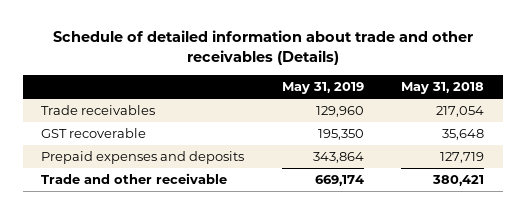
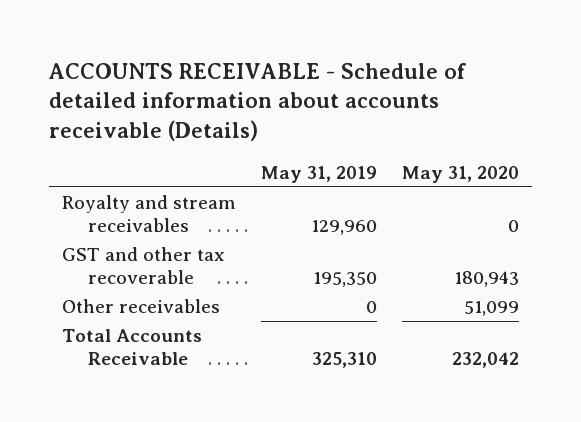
- Schedule of detailed information about trade and other receivables (Details)
+ ACCOUNTS RECEIVABLE - Schedule of detailed information about accounts receivable (Details)
- | May 31, 2019 | May 31, 2018
+ | May 31, 2019 | May 31, 2020
- Trade receivables | 129,960 | 217,054
- GST recoverable | 195,350 | 35,648
- Prepaid expenses and deposits | 343,864 | 127,719
- Trade and other receivable | 669,174 | 380,421
+ Royalty and stream receivables | 129,960 | 0
+ GST and other tax recoverable | 195,350 | 180,943
+ Other receivables | 0 | 51,099
+ Total Accounts Receivable | 325,310 | 232,042

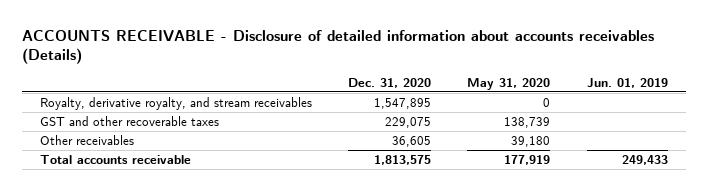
- ACCOUNTS RECEIVABLE - Schedule of detailed information about accounts receivable (Details)
+ ACCOUNTS RECEIVABLE - Disclosure of detailed information about accounts receivables (Details)
- | May 31, 2019 | May 31, 2020
+ | Dec. 31, 2020 | May 31, 2020 | Jun. 01, 2019
- Royalty and stream receivables | 129,960 | 0
- GST and other tax recoverable | 195,350 | 180,943
- Other receivables | 0 | 51,099
- Total Accounts Receivable | 325,310 | 232,042
+ Royalty, derivative royalty, and stream receivables | 1,547,895 | 0 |
+ GST and other recoverable taxes | 229,075 | 138,739 |
+ Other receivables | 36,605 | 39,180 |
+ Total accounts receivable | 1,813,575 | 177,919 | 249,433

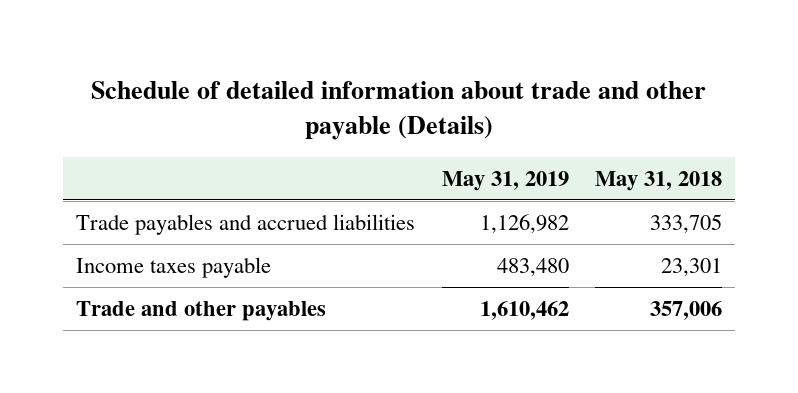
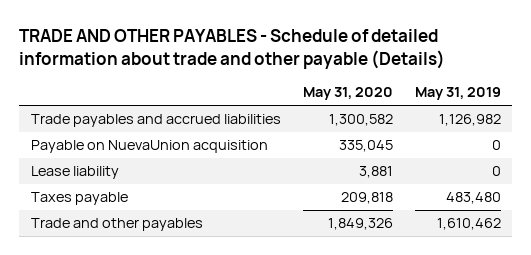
- Schedule of detailed information about trade and other payable (Details)
+ TRADE AND OTHER PAYABLES - Schedule of detailed information about trade and other payable (Details)
- | May 31, 2019 | May 31, 2018
+ | May 31, 2020 | May 31, 2019
- Income taxes payable | 483,480 | 23,301
+ Payable on NuevaUnion acquisition | 335,045 | 0
+ Lease liability | 3,881 | 0
+ Taxes payable | 209,818 | 483,480

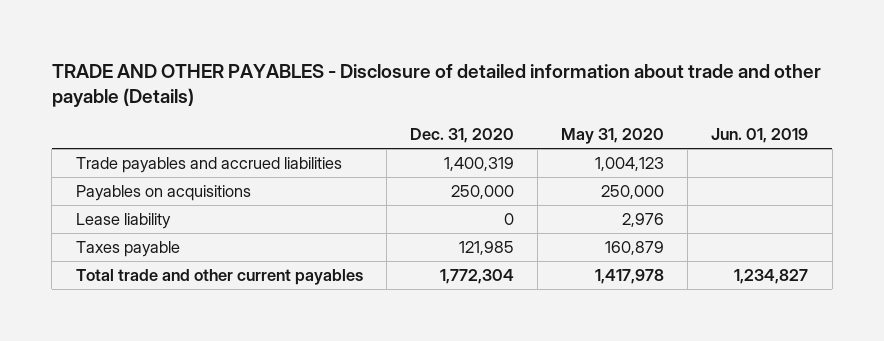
- TRADE AND OTHER PAYABLES - Schedule of detailed information about trade and other payable (Details)
+ TRADE AND OTHER PAYABLES - Disclosure of detailed information about trade and other payable (Details)
- | May 31, 2020 | May 31, 2019
+ | Dec. 31, 2020 | May 31, 2020 | Jun. 01, 2019
- Trade payables and accrued liabilities | 1,300,582 | 1,126,982
- Payable on NuevaUnion acquisition | 335,045 | 0
- Lease liability | 3,881 | 0
- Taxes payable | 209,818 | 483,480
- Trade and other payables | 1,849,326 | 1,610,462
+ Trade payables and accrued liabilities | 1,400,319 | 1,004,123 |
+ Payables on acquisitions | 250,000 | 250,000 |
+ Lease liability | 0 | 2,976 |
+ Taxes payable | 121,985 | 160,879 |
+ Total trade and other current payables | 1,772,304 | 1,417,978 | 1,234,827

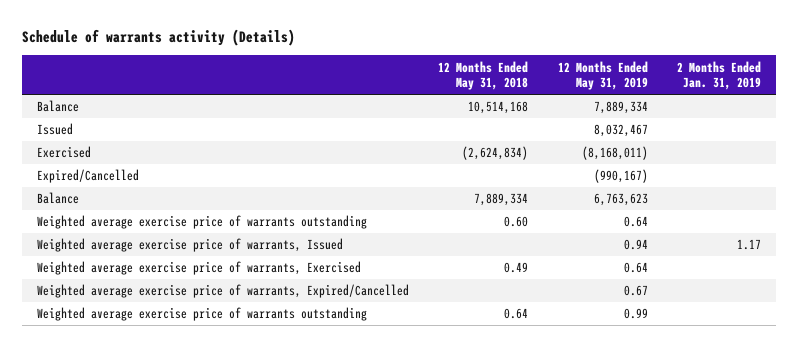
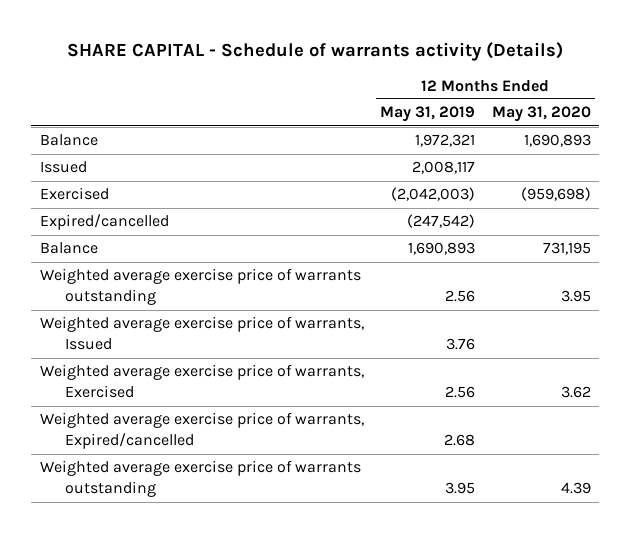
- Schedule of warrants activity (Details)
+ SHARE CAPITAL - Schedule of warrants activity (Details)
- | 12 Months Ended May 31, 2018 | 12 Months Ended May 31, 2019 | 2 Months Ended Jan. 31, 2019
+ | 12 Months Ended May 31, 2019 | 12 Months Ended May 31, 2020
- Balance | 10,514,168 | 7,889,334 |
- Issued | | 8,032,467 |
- Exercised | (2,624,834) | (8,168,011) |
- Expired/Cancelled | | (990,167) |
- Balance | 7,889,334 | 6,763,623 |
- Weighted average exercise price of warrants outstanding | 0.60 | 0.64 |
- Weighted average exercise price of warrants, Issued | | 0.94 | 1.17
- Weighted average exercise price of warrants, Exercised | 0.49 | 0.64 |
- Weighted average exercise price of warrants, Expired/Cancelled | | 0.67 |
- Weighted average exercise price of warrants outstanding | 0.64 | 0.99 |
+ Balance | 1,972,321 | 1,690,893
+ Issued | 2,008,117 |
+ Exercised | (2,042,003) | (959,698)
+ Expired/cancelled | (247,542) |
+ Balance | 1,690,893 | 731,195
+ Weighted average exercise price of warrants outstanding | 2.56 | 3.95
+ Weighted average exercise price of warrants, Issued | 3.76 |
+ Weighted average exercise price of warrants, Exercised | 2.56 | 3.62
+ Weighted average exercise price of warrants, Expired/cancelled | 2.68 |
+ Weighted average exercise price of warrants outstanding | 3.95 | 4.39

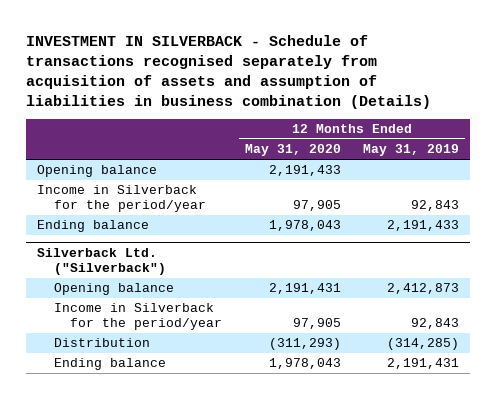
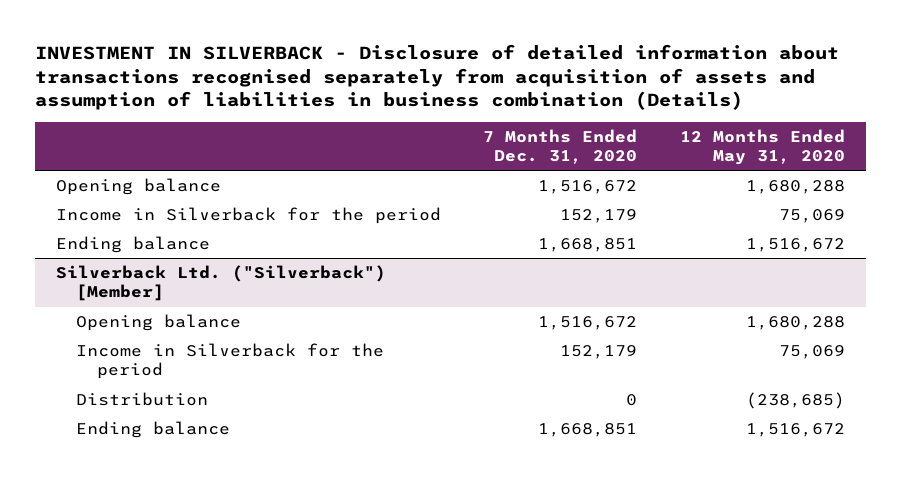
- INVESTMENT IN SILVERBACK - Schedule of transactions recognised separately from acquisition of assets and assumption of liabilities in business combination (Details)
+ INVESTMENT IN SILVERBACK - Disclosure of detailed information about transactions recognised separately from acquisition of assets and assumption of liabilities in business combination (Details)
- | 12 Months Ended May 31, 2020 | 12 Months Ended May 31, 2019
+ | 7 Months Ended Dec. 31, 2020 | 12 Months Ended May 31, 2020
- Opening balance | 2,191,433 |
- Income in Silverback for the period/year | 97,905 | 92,843
- Ending balance | 1,978,043 | 2,191,433
- Silverback Ltd. ("Silverback")
- Opening balance | 2,191,431 | 2,412,873
- Income in Silverback for the period/year | 97,905 | 92,843
- Distribution | (311,293) | (314,285)
- Ending balance | 1,978,043 | 2,191,431
+ Opening balance | 1,516,672 | 1,680,288
+ Income in Silverback for the period | 152,179 | 75,069
+ Ending balance | 1,668,851 | 1,516,672
+ Silverback Ltd. ("Silverback") [Member]
+ Opening balance | 1,516,672 | 1,680,288
+ Income in Silverback for the period | 152,179 | 75,069
+ Distribution | 0 | (238,685)
+ Ending balance | 1,668,851 | 1,516,672

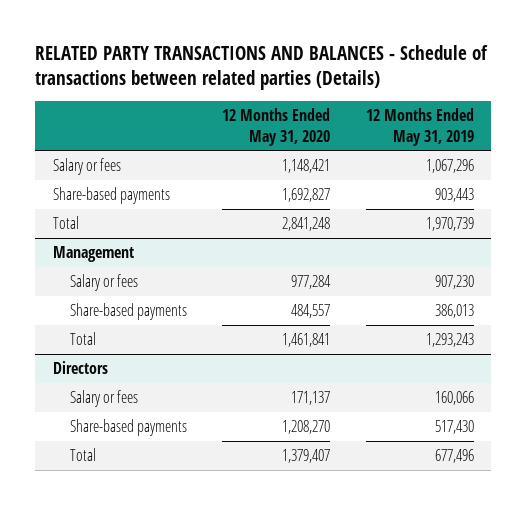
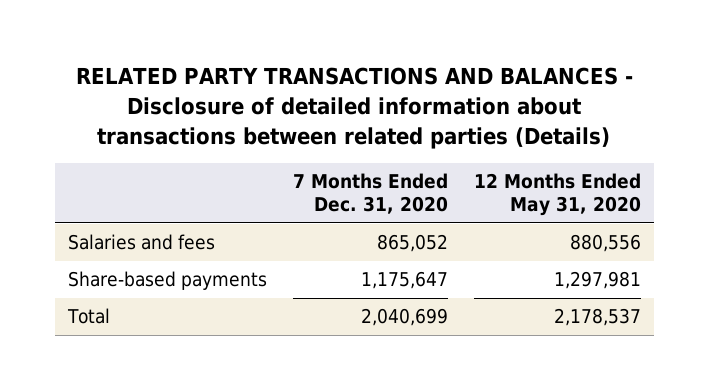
- RELATED PARTY TRANSACTIONS AND BALANCES - Schedule of transactions between related parties (Details)
+ RELATED PARTY TRANSACTIONS AND BALANCES - Disclosure of detailed information about transactions between related parties (Details)
- | 12 Months Ended May 31, 2020 | 12 Months Ended May 31, 2019
+ | 7 Months Ended Dec. 31, 2020 | 12 Months Ended May 31, 2020
- Salary or fees | 1,148,421 | 1,067,296
- Share-based payments | 1,692,827 | 903,443
- Total | 2,841,248 | 1,970,739
- Management
- Salary or fees | 977,284 | 907,230
- Share-based payments | 484,557 | 386,013
- Total | 1,461,841 | 1,293,243
- Directors
- Salary or fees | 171,137 | 160,066
- Share-based payments | 1,208,270 | 517,430
- Total | 1,379,407 | 677,496
+ Salaries and fees | 865,052 | 880,556
+ Share-based payments | 1,175,647 | 1,297,981
+ Total | 2,040,699 | 2,178,537

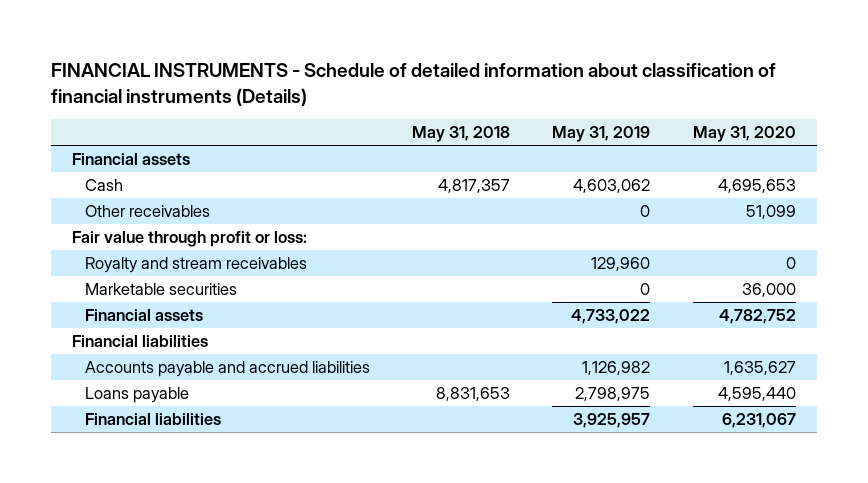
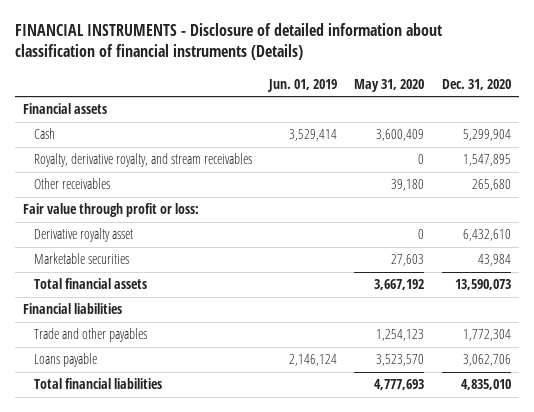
- FINANCIAL INSTRUMENTS - Schedule of detailed information about classification of financial instruments (Details)
+ FINANCIAL INSTRUMENTS - Disclosure of detailed information about classification of financial instruments (Details)
- | May 31, 2018 | May 31, 2019 | May 31, 2020
+ | Jun. 01, 2019 | May 31, 2020 | Dec. 31, 2020
- Cash | 4,817,357 | 4,603,062 | 4,695,653
- Other receivables | | 0 | 51,099
+ Cash | 3,529,414 | 3,600,409 | 5,299,904
+ Royalty, derivative royalty, and stream receivables | | 0 | 1,547,895
+ Other receivables | | 39,180 | 265,680
- Royalty and stream receivables | | 129,960 | 0
- Marketable securities | | 0 | 36,000
- Financial assets | | 4,733,022 | 4,782,752
+ Derivative royalty asset | | 0 | 6,432,610
+ Marketable securities | | 27,603 | 43,984
+ Total financial assets | | 3,667,192 | 13,590,073
- Accounts payable and accrued liabilities | | 1,126,982 | 1,635,627
- Loans payable | 8,831,653 | 2,798,975 | 4,595,440
- Financial liabilities | | 3,925,957 | 6,231,067
+ Trade and other payables | | 1,254,123 | 1,772,304
+ Loans payable | 2,146,124 | 3,523,570 | 3,062,706
+ Total financial liabilities | | 4,777,693 | 4,835,010

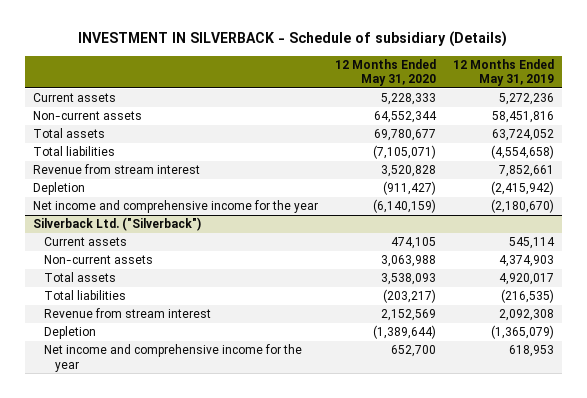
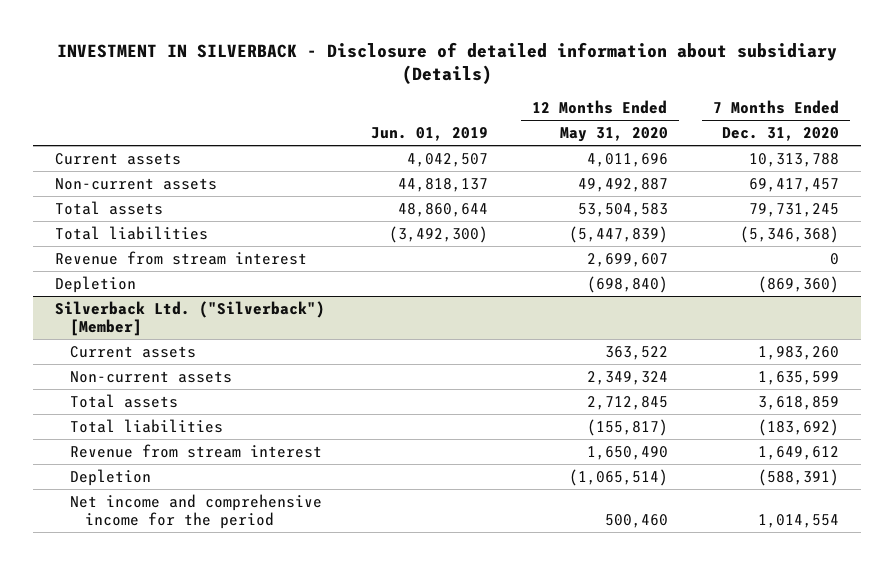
- INVESTMENT IN SILVERBACK - Schedule of subsidiary (Details)
+ INVESTMENT IN SILVERBACK - Disclosure of detailed information about subsidiary (Details)
- | 12 Months Ended May 31, 2020 | 12 Months Ended May 31, 2019
+ | Jun. 01, 2019 | 12 Months Ended May 31, 2020 | 7 Months Ended Dec. 31, 2020
- Current assets | 5,228,333 | 5,272,236
- Non-current assets | 64,552,344 | 58,451,816
- Total assets | 69,780,677 | 63,724,052
- Total liabilities | (7,105,071) | (4,554,658)
- Revenue from stream interest | 3,520,828 | 7,852,661
- Depletion | (911,427) | (2,415,942)
- Net income and comprehensive income for the year | (6,140,159) | (2,180,670)
- Silverback Ltd. ("Silverback")
- Current assets | 474,105 | 545,114
- Non-current assets | 3,063,988 | 4,374,903
- Total assets | 3,538,093 | 4,920,017
- Total liabilities | (203,217) | (216,535)
- Revenue from stream interest | 2,152,569 | 2,092,308
- Depletion | (1,389,644) | (1,365,079)
- Net income and comprehensive income for the year | 652,700 | 618,953
+ Current assets | 4,042,507 | 4,011,696 | 10,313,788
+ Non-current assets | 44,818,137 | 49,492,887 | 69,417,457
+ Total assets | 48,860,644 | 53,504,583 | 79,731,245
+ Total liabilities | (3,492,300) | (5,447,839) | (5,346,368)
+ Revenue from stream interest | | 2,699,607 | 0
+ Depletion | | (698,840) | (869,360)
+ Silverback Ltd. ("Silverback") [Member]
+ Current assets | | 363,522 | 1,983,260
+ Non-current assets | | 2,349,324 | 1,635,599
+ Total assets | | 2,712,845 | 3,618,859
+ Total liabilities | | (155,817) | (183,692)
+ Revenue from stream interest | | 1,650,490 | 1,649,612
+ Depletion | | (1,065,514) | (588,391)
+ Net income and comprehensive income for the period | | 500,460 | 1,014,554

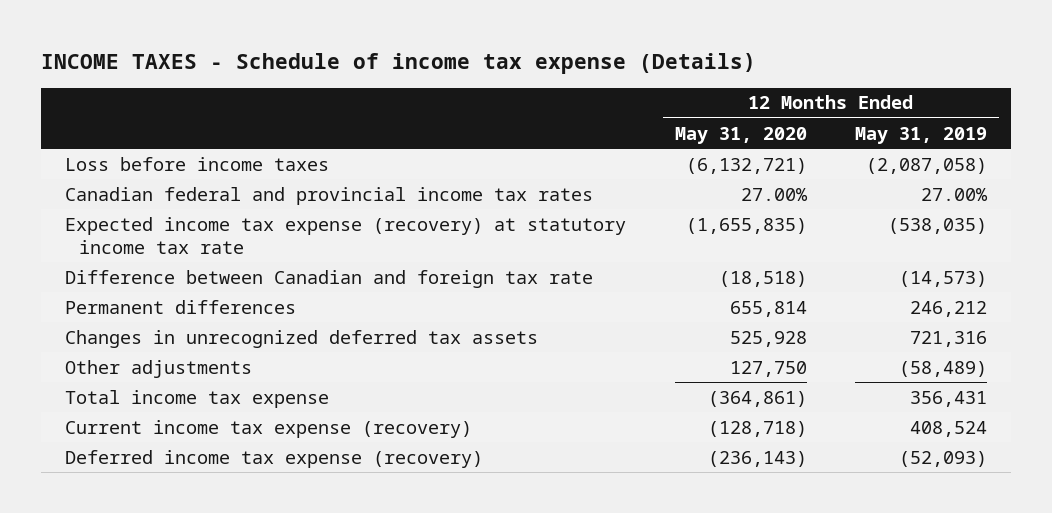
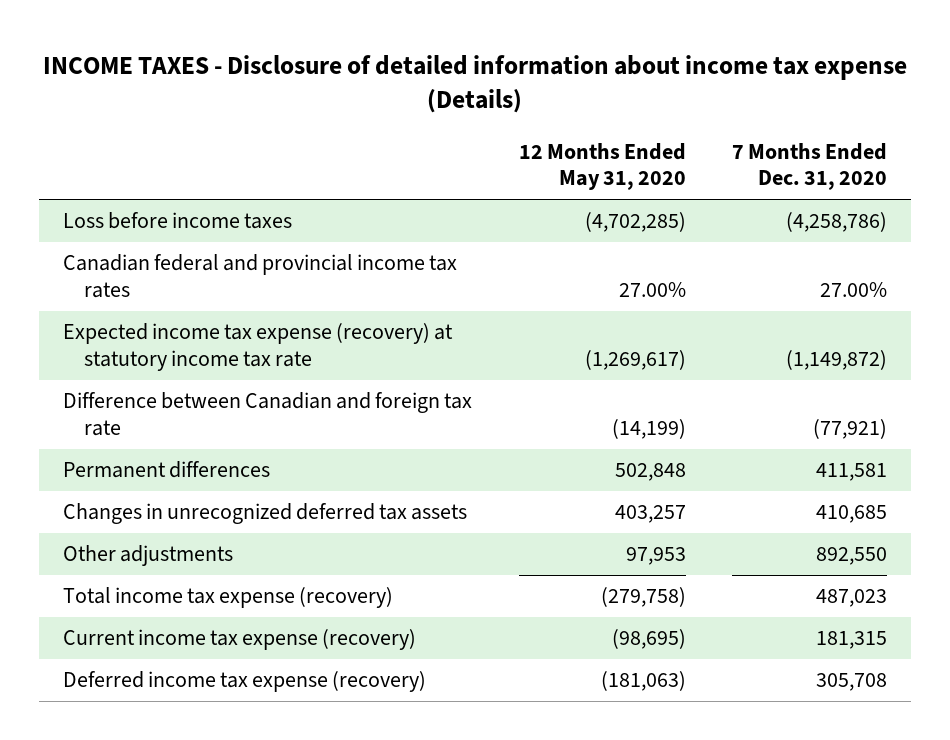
- INCOME TAXES - Schedule of income tax expense (Details)
+ INCOME TAXES - Disclosure of detailed information about income tax expense (Details)
- | 12 Months Ended May 31, 2020 | 12 Months Ended May 31, 2019
+ | 12 Months Ended May 31, 2020 | 7 Months Ended Dec. 31, 2020
- Loss before income taxes | (6,132,721) | (2,087,058)
+ Loss before income taxes | (4,702,285) | (4,258,786)
- Expected income tax expense (recovery) at statutory income tax rate | (1,655,835) | (538,035)
- Difference between Canadian and foreign tax rate | (18,518) | (14,573)
- Permanent differences | 655,814 | 246,212
- Changes in unrecognized deferred tax assets | 525,928 | 721,316
- Other adjustments | 127,750 | (58,489)
- Total income tax expense | (364,861) | 356,431
- Current income tax expense (recovery) | (128,718) | 408,524
- Deferred income tax expense (recovery) | (236,143) | (52,093)
+ Expected income tax expense (recovery) at statutory income tax rate | (1,269,617) | (1,149,872)
+ Difference between Canadian and foreign tax rate | (14,199) | (77,921)
+ Permanent differences | 502,848 | 411,581
+ Changes in unrecognized deferred tax assets | 403,257 | 410,685
+ Other adjustments | 97,953 | 892,550
+ Total income tax expense (recovery) | (279,758) | 487,023
+ Current income tax expense (recovery) | (98,695) | 181,315
+ Deferred income tax expense (recovery) | (181,063) | 305,708

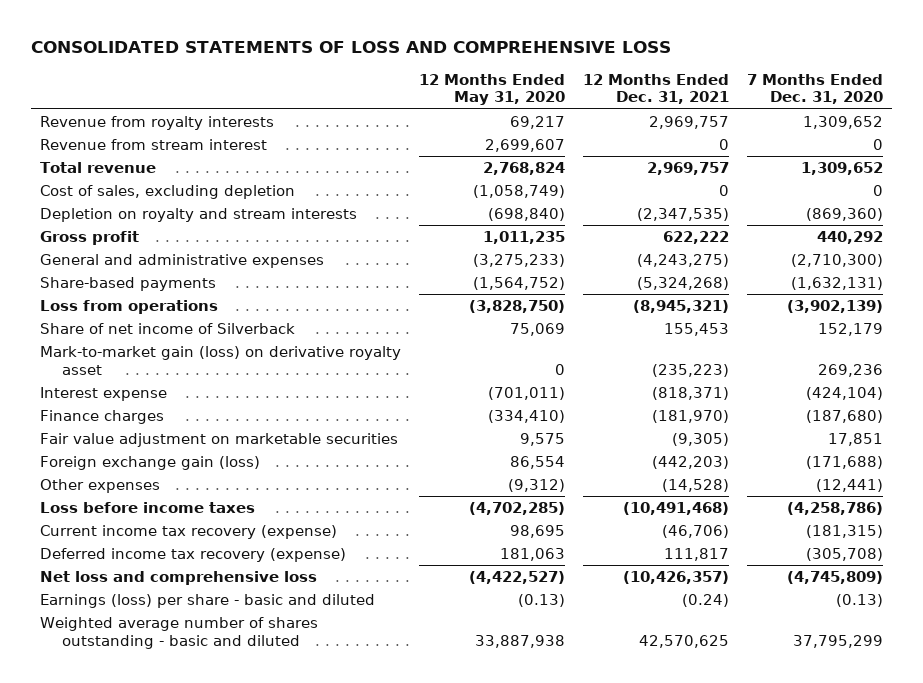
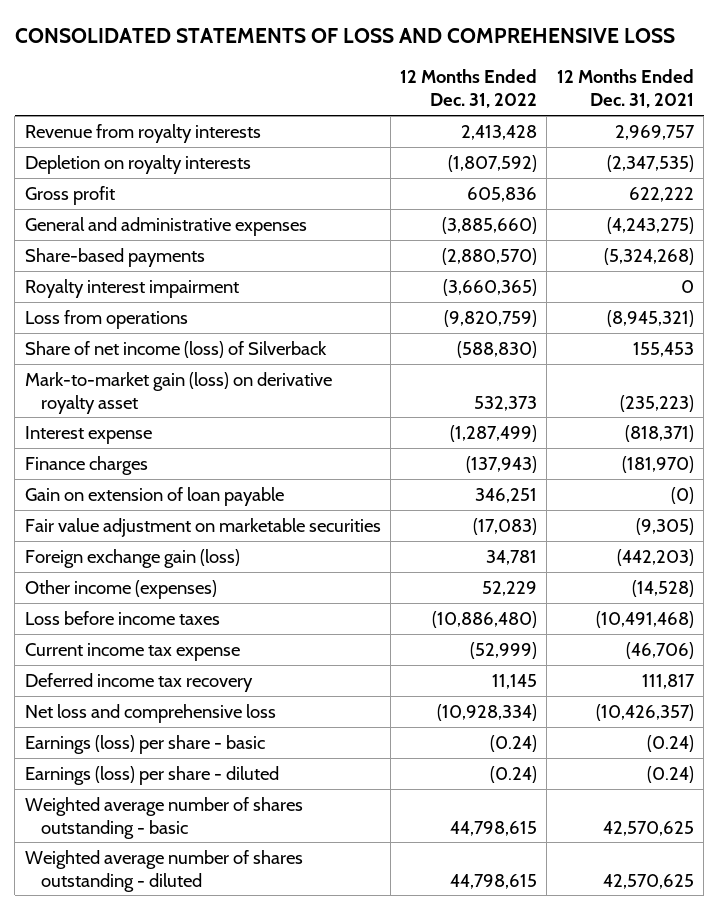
- | 12 Months Ended May 31, 2020 | 12 Months Ended Dec. 31, 2021 | 7 Months Ended Dec. 31, 2020
+ | 12 Months Ended Dec. 31, 2022 | 12 Months Ended Dec. 31, 2021
- Revenue from stream interest | 2,699,607 | 0 | 0
- Total revenue | 2,768,824 | 2,969,757 | 1,309,652
- Cost of sales, excluding depletion | (1,058,749) | 0 | 0
- Depletion on royalty and stream interests | (698,840) | (2,347,535) | (869,360)
+ Depletion on royalty interests | (1,807,592) | (2,347,535)
+ Royalty interest impairment | (3,660,365) | 0
- Share of net income of Silverback | 75,069 | 155,453 | 152,179
+ Share of net income (loss) of Silverback | (588,830) | 155,453
+ Gain on extension of loan payable | 346,251 | (0)
- Other expenses | (9,312) | (14,528) | (12,441)
+ Other income (expenses) | 52,229 | (14,528)
- Current income tax recovery (expense) | 98,695 | (46,706) | (181,315)
- Deferred income tax recovery (expense) | 181,063 | 111,817 | (305,708)
+ Current income tax expense | (52,999) | (46,706)
+ Deferred income tax recovery | 11,145 | 111,817
- Earnings (loss) per share - basic and diluted | (0.13) | (0.24) | (0.13)
- Weighted average number of shares outstanding - basic and diluted | 33,887,938 | 42,570,625 | 37,795,299
+ Earnings (loss) per share - basic | (0.24) | (0.24)
+ Earnings (loss) per share - diluted | (0.24) | (0.24)
+ Weighted average number of shares outstanding - basic | 44,798,615 | 42,570,625
+ Weighted average number of shares outstanding - diluted | 44,798,615 | 42,570,625

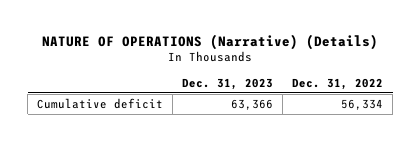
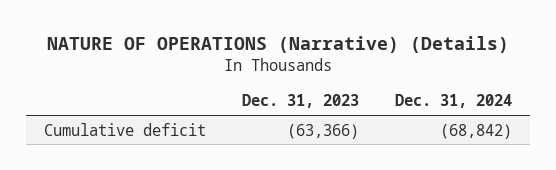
- | Dec. 31, 2023 | Dec. 31, 2022
+ | Dec. 31, 2023 | Dec. 31, 2024
- Cumulative deficit | 63,366 | 56,334
+ Cumulative deficit | (63,366) | (68,842)

